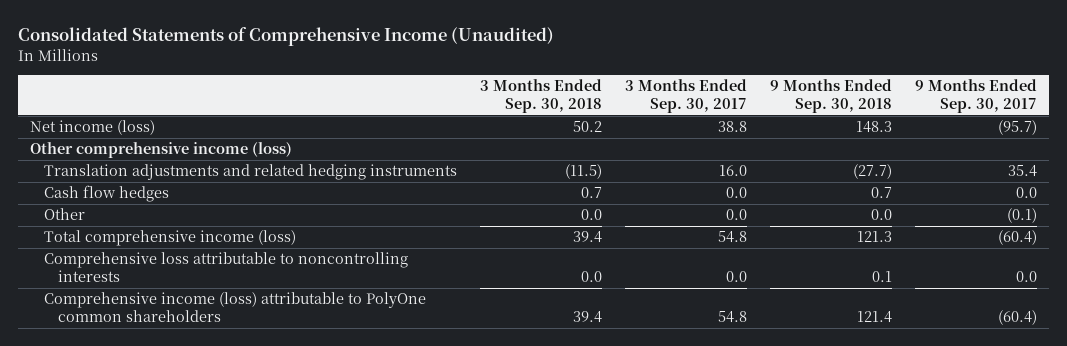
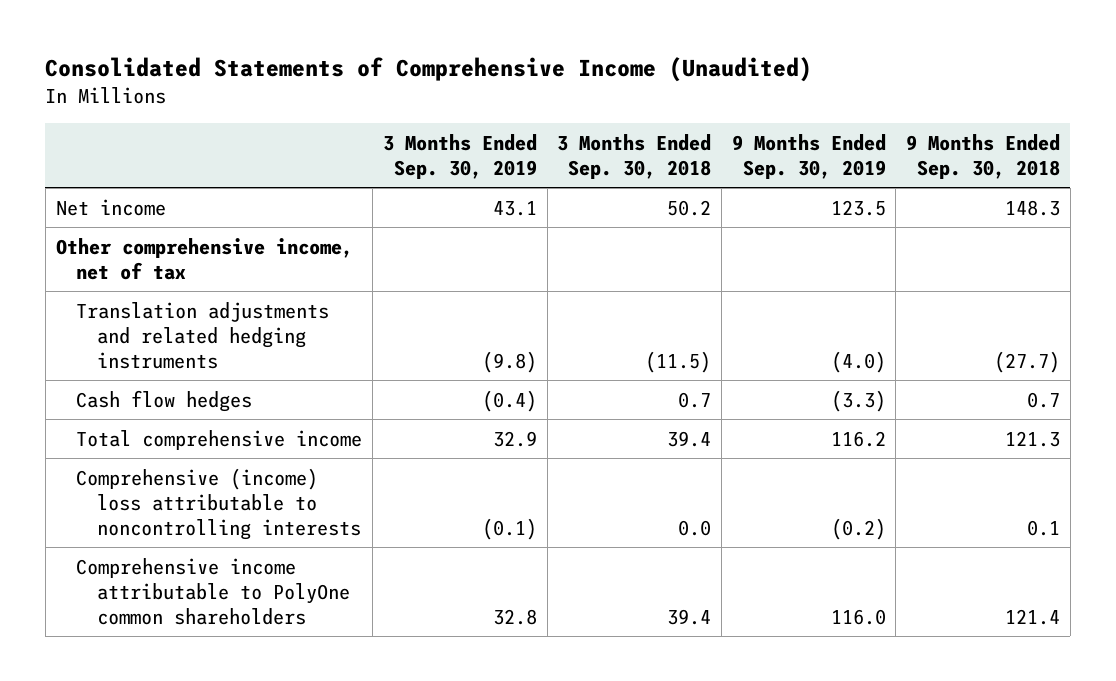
- | 3 Months Ended Sep. 30, 2018 | 3 Months Ended Sep. 30, 2017 | 9 Months Ended Sep. 30, 2018 | 9 Months Ended Sep. 30, 2017
+ | 3 Months Ended Sep. 30, 2019 | 3 Months Ended Sep. 30, 2018 | 9 Months Ended Sep. 30, 2019 | 9 Months Ended Sep. 30, 2018
- Net income (loss) | 50.2 | 38.8 | 148.3 | (95.7)
- Other comprehensive income (loss)
+ Net income | 43.1 | 50.2 | 123.5 | 148.3
+ Other comprehensive income, net of tax
- Other | 0.0 | 0.0 | 0.0 | (0.1)
- Total comprehensive income (loss) | 39.4 | 54.8 | 121.3 | (60.4)
- Comprehensive loss attributable to noncontrolling interests | 0.0 | 0.0 | 0.1 | 0.0
- Comprehensive income (loss) attributable to PolyOne common shareholders | 39.4 | 54.8 | 121.4 | (60.4)
+ Total comprehensive income | 32.9 | 39.4 | 116.2 | 121.3
+ Comprehensive (income) loss attributable to noncontrolling interests | (0.1) | 0.0 | (0.2) | 0.1
+ Comprehensive income attributable to PolyOne common shareholders | 32.8 | 39.4 | 116.0 | 121.4

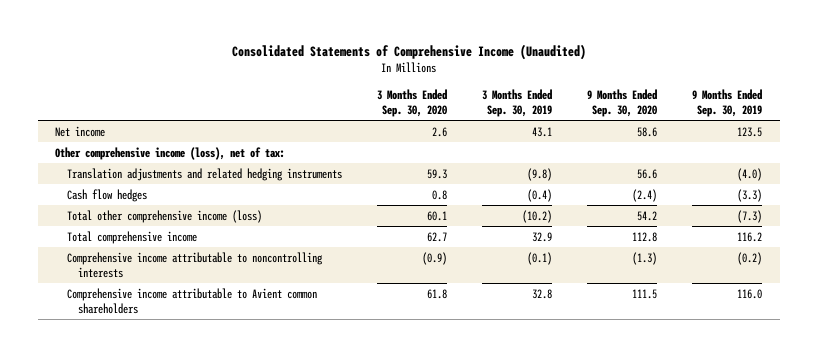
- | 3 Months Ended Sep. 30, 2019 | 3 Months Ended Sep. 30, 2018 | 9 Months Ended Sep. 30, 2019 | 9 Months Ended Sep. 30, 2018
+ | 3 Months Ended Sep. 30, 2020 | 3 Months Ended Sep. 30, 2019 | 9 Months Ended Sep. 30, 2020 | 9 Months Ended Sep. 30, 2019
- Other comprehensive income, net of tax
+ Other comprehensive income (loss), net of tax:
+ Total other comprehensive income (loss) | 60.1 | (10.2) | 54.2 | (7.3)
- Comprehensive (income) loss attributable to noncontrolling interests | (0.1) | 0.0 | (0.2) | 0.1
- Comprehensive income attributable to PolyOne common shareholders | 32.8 | 39.4 | 116.0 | 121.4
+ Comprehensive income attributable to noncontrolling interests | (0.9) | (0.1) | (1.3) | (0.2)
+ Comprehensive income attributable to Avient common shareholders | 61.8 | 32.8 | 111.5 | 116.0

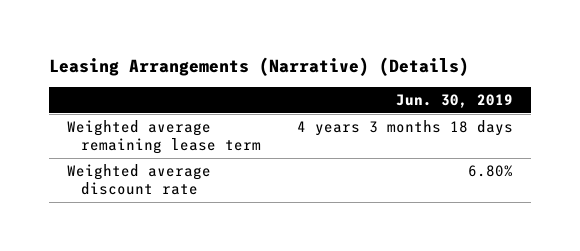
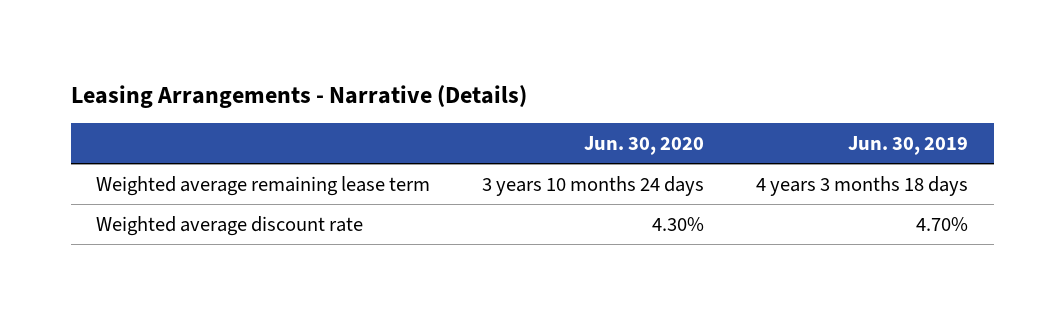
- Leasing Arrangements (Narrative) (Details)
+ Leasing Arrangements - Narrative (Details)
- | Jun. 30, 2019
+ | Jun. 30, 2020 | Jun. 30, 2019
- Weighted average discount rate | 6.80%
+ Weighted average discount rate | 4.30% | 4.70%

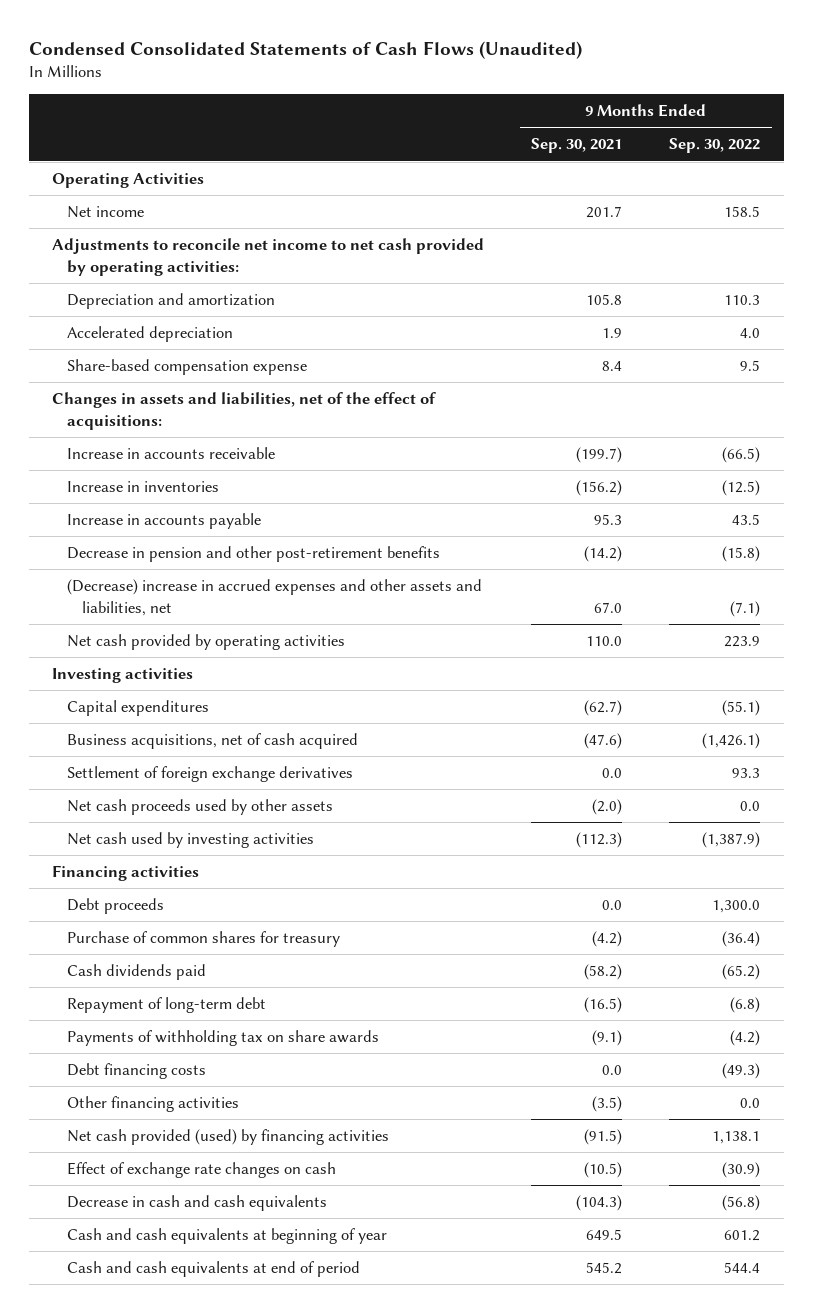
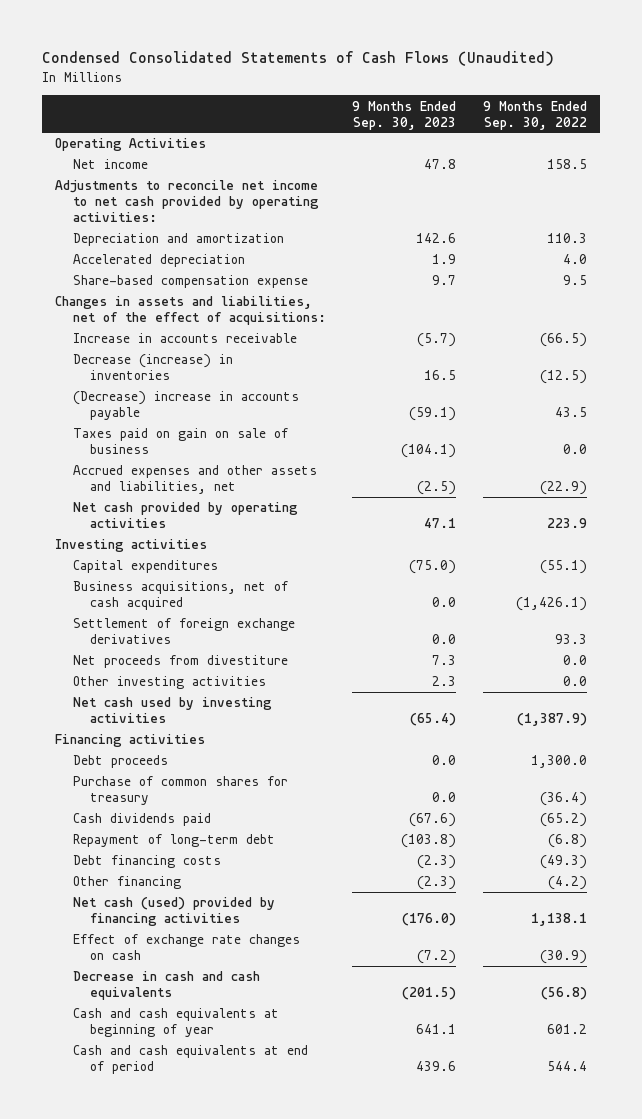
- | 9 Months Ended Sep. 30, 2021 | 9 Months Ended Sep. 30, 2022
+ | 9 Months Ended Sep. 30, 2023 | 9 Months Ended Sep. 30, 2022
- Increase in inventories | (156.2) | (12.5)
- Increase in accounts payable | 95.3 | 43.5
- Decrease in pension and other post-retirement benefits | (14.2) | (15.8)
- (Decrease) increase in accrued expenses and other assets and liabilities, net | 67.0 | (7.1)
+ Decrease (increase) in inventories | 16.5 | (12.5)
+ (Decrease) increase in accounts payable | (59.1) | 43.5
+ Taxes paid on gain on sale of business | (104.1) | 0.0
+ Accrued expenses and other assets and liabilities, net | (2.5) | (22.9)
- Net cash proceeds used by other assets | (2.0) | 0.0
+ Net proceeds from divestiture | 7.3 | 0.0
+ Other investing activities | 2.3 | 0.0
- Payments of withholding tax on share awards | (9.1) | (4.2)
- Other financing activities | (3.5) | 0.0
- Net cash provided (used) by financing activities | (91.5) | 1,138.1
+ Other financing | (2.3) | (4.2)
+ Net cash (used) provided by financing activities | (176.0) | 1,138.1

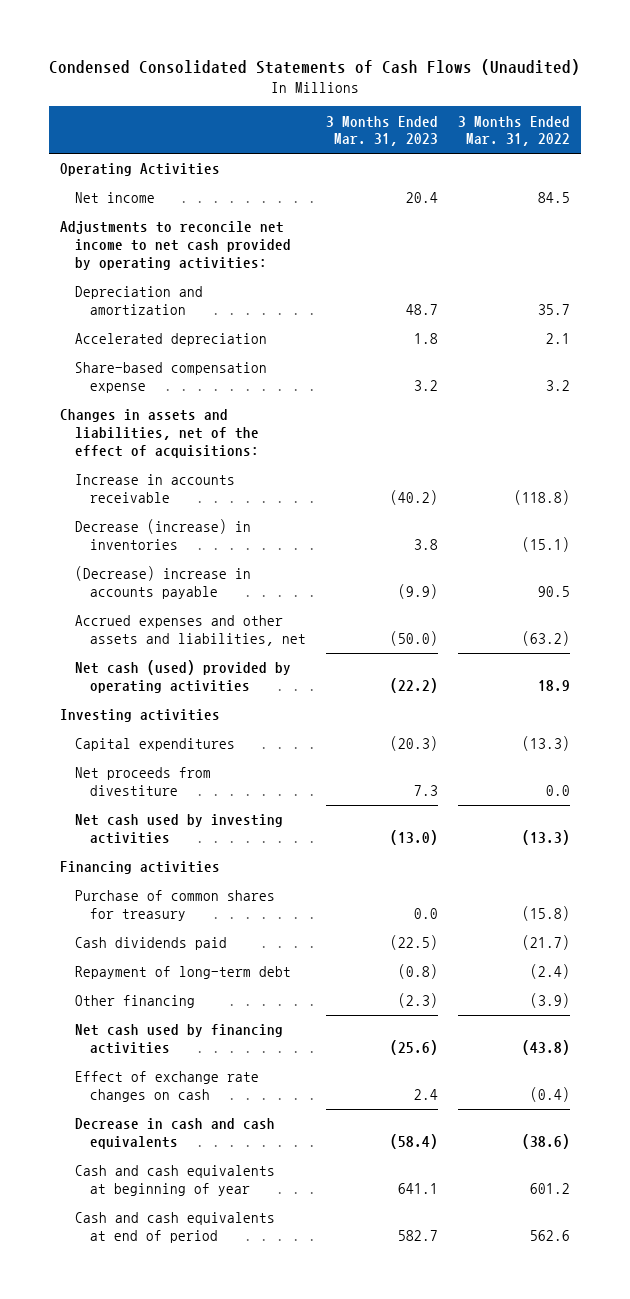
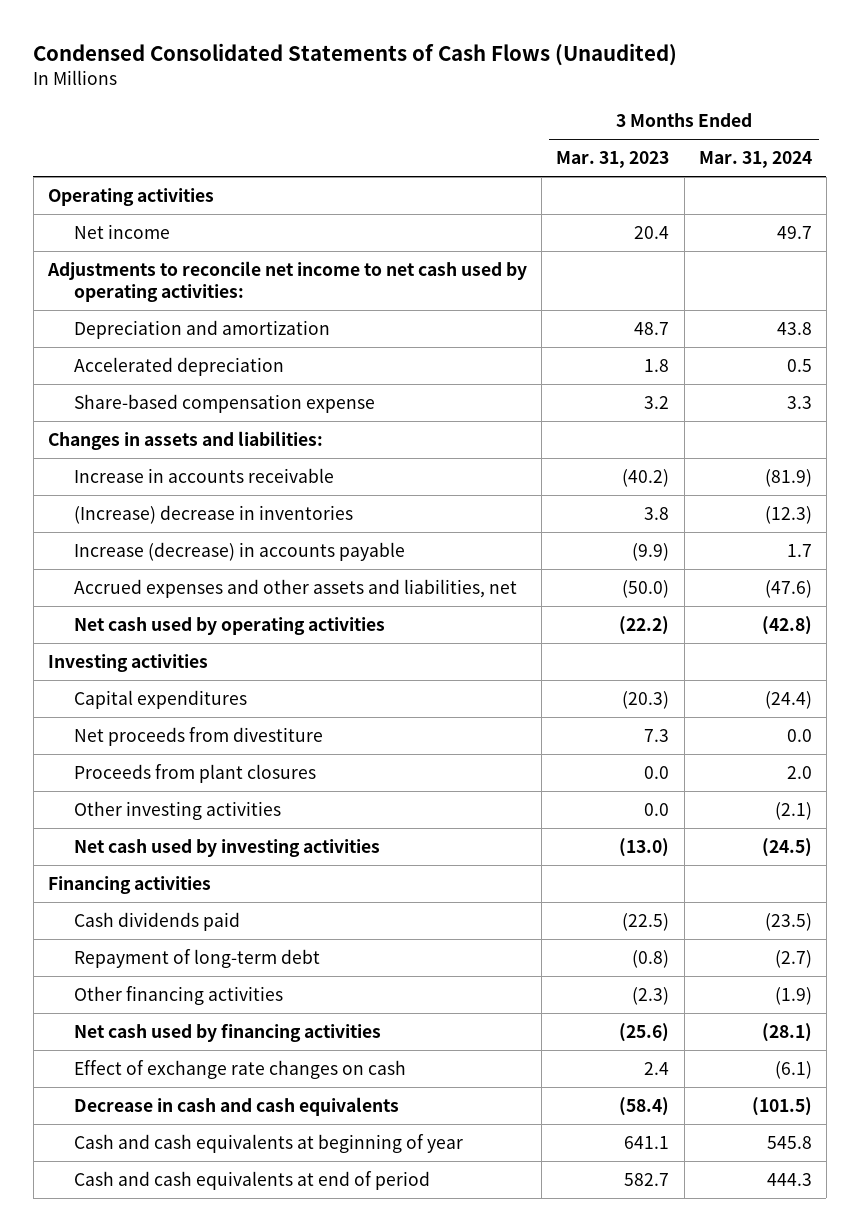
- | 3 Months Ended Mar. 31, 2023 | 3 Months Ended Mar. 31, 2022
+ | 3 Months Ended Mar. 31, 2023 | 3 Months Ended Mar. 31, 2024
- Operating Activities
+ Operating activities
- Adjustments to reconcile net income to net cash provided by operating activities:
+ Adjustments to reconcile net income to net cash used by operating activities:
- Changes in assets and liabilities, net of the effect of acquisitions:
+ Changes in assets and liabilities:
- Decrease (increase) in inventories | 3.8 | (15.1)
- (Decrease) increase in accounts payable | (9.9) | 90.5
+ (Increase) decrease in inventories | 3.8 | (12.3)
+ Increase (decrease) in accounts payable | (9.9) | 1.7
- Net cash (used) provided by operating activities | (22.2) | 18.9
+ Net cash used by operating activities | (22.2) | (42.8)
+ Proceeds from plant closures | 0.0 | 2.0
+ Other investing activities | 0.0 | (2.1)
- Purchase of common shares for treasury | 0.0 | (15.8)
- Other financing | (2.3) | (3.9)
+ Other financing activities | (2.3) | (1.9)

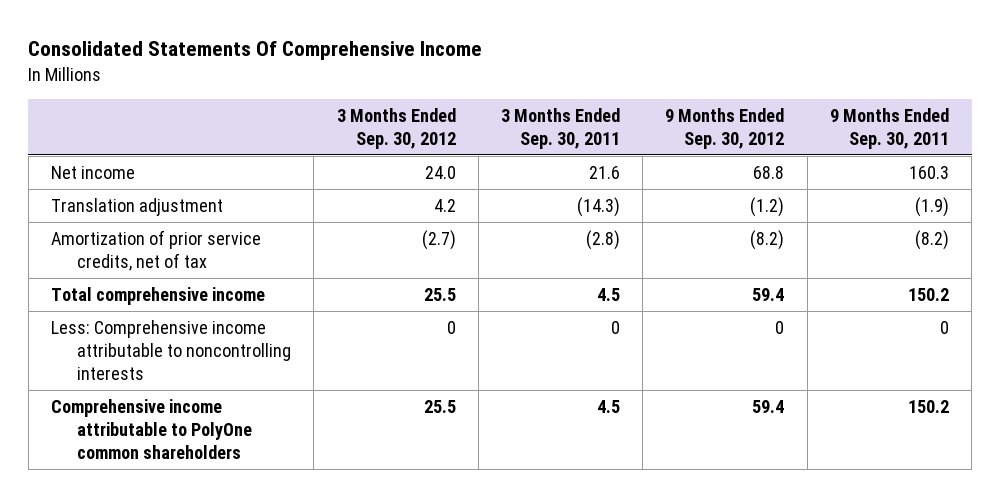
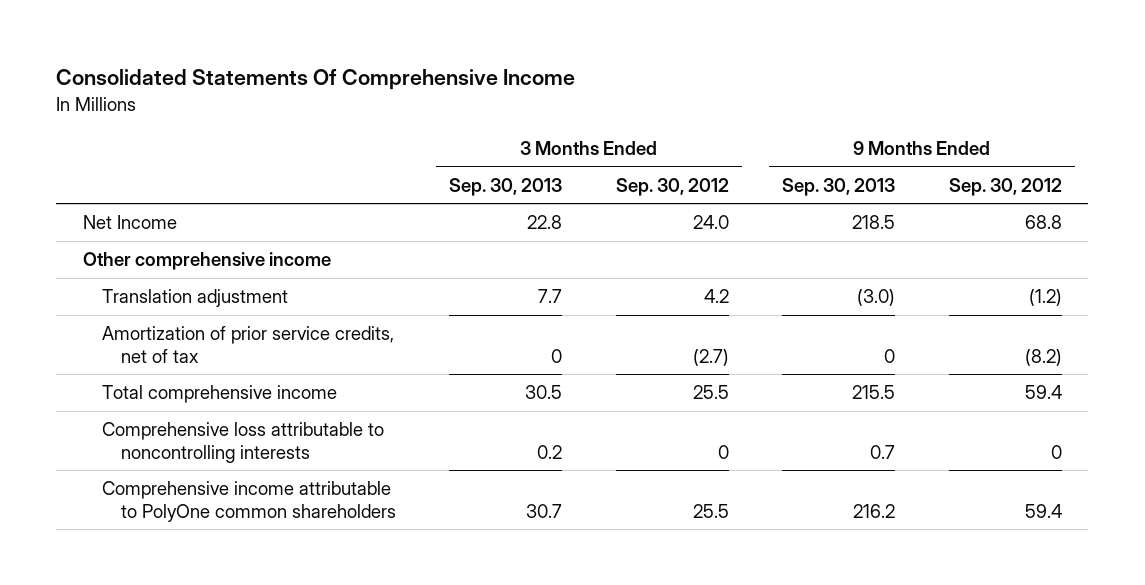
- | 3 Months Ended Sep. 30, 2012 | 3 Months Ended Sep. 30, 2011 | 9 Months Ended Sep. 30, 2012 | 9 Months Ended Sep. 30, 2011
+ | 3 Months Ended Sep. 30, 2013 | 3 Months Ended Sep. 30, 2012 | 9 Months Ended Sep. 30, 2013 | 9 Months Ended Sep. 30, 2012
- Net income | 24.0 | 21.6 | 68.8 | 160.3
+ Net Income | 22.8 | 24.0 | 218.5 | 68.8
+ Other comprehensive income
- Less: Comprehensive income attributable to noncontrolling interests | 0 | 0 | 0 | 0
+ Comprehensive loss attributable to noncontrolling interests | 0.2 | 0 | 0.7 | 0

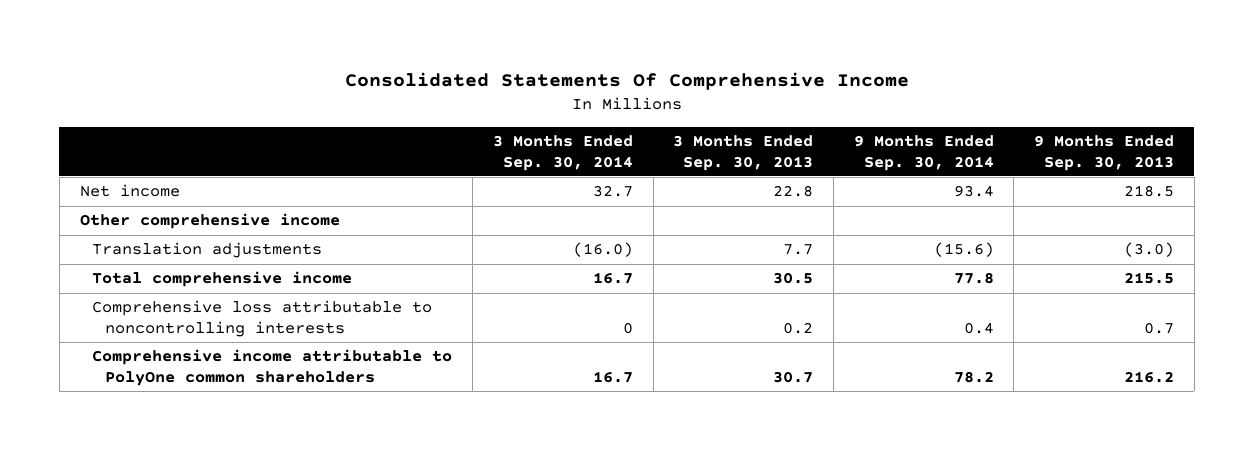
- | 3 Months Ended Sep. 30, 2013 | 3 Months Ended Sep. 30, 2012 | 9 Months Ended Sep. 30, 2013 | 9 Months Ended Sep. 30, 2012
+ | 3 Months Ended Sep. 30, 2014 | 3 Months Ended Sep. 30, 2013 | 9 Months Ended Sep. 30, 2014 | 9 Months Ended Sep. 30, 2013
- Net Income | 22.8 | 24.0 | 218.5 | 68.8
+ Net income | 32.7 | 22.8 | 93.4 | 218.5
- Translation adjustment | 7.7 | 4.2 | (3.0) | (1.2)
- Amortization of prior service credits, net of tax | 0 | (2.7) | 0 | (8.2)
+ Translation adjustments | (16.0) | 7.7 | (15.6) | (3.0)

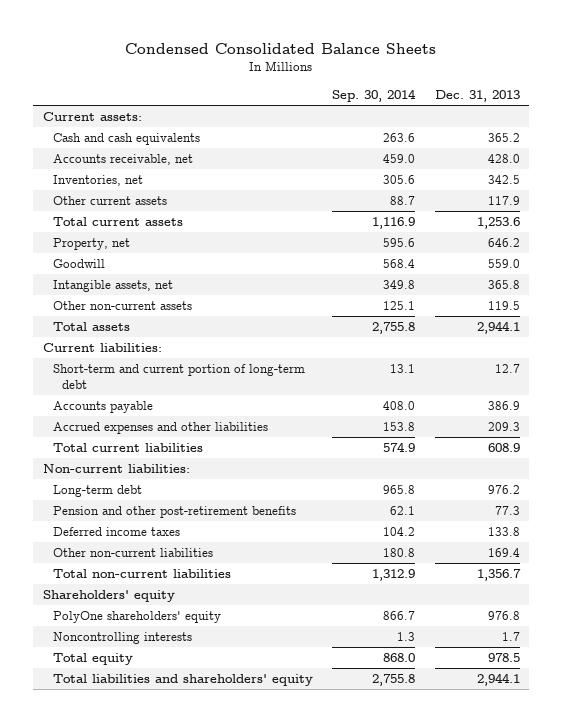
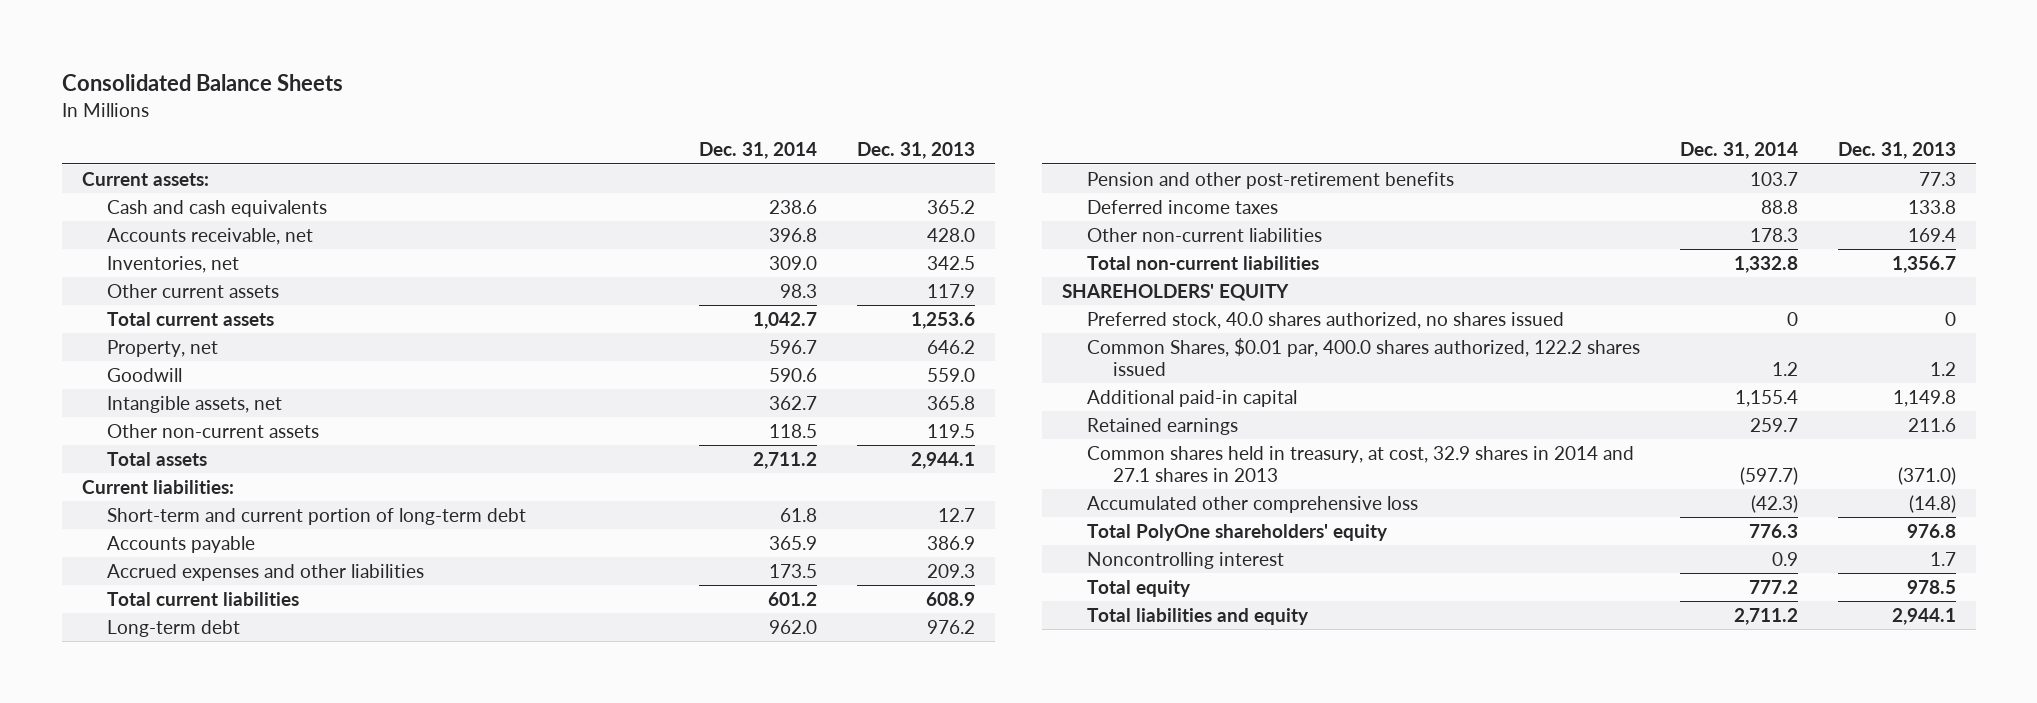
- Condensed Consolidated Balance Sheets
+ Consolidated Balance Sheets
- | Sep. 30, 2014 | Dec. 31, 2013
+ | Dec. 31, 2014 | Dec. 31, 2013
- Non-current liabilities:
- Shareholders' equity
- PolyOne shareholders' equity | 866.7 | 976.8
- Noncontrolling interests | 1.3 | 1.7
+ SHAREHOLDERS' EQUITY
+ Preferred stock, 40.0 shares authorized, no shares issued | 0 | 0
+ Common Shares, $0.01 par, 400.0 shares authorized, 122.2 shares issued | 1.2 | 1.2
+ Additional paid-in capital | 1,155.4 | 1,149.8
+ Retained earnings | 259.7 | 211.6
+ Common shares held in treasury, at cost, 32.9 shares in 2014 and 27.1 shares in 2013 | (597.7) | (371.0)
+ Accumulated other comprehensive loss | (42.3) | (14.8)
+ Total PolyOne shareholders' equity | 776.3 | 976.8
+ Noncontrolling interest | 0.9 | 1.7
- Total liabilities and shareholders' equity | 2,755.8 | 2,944.1
+ Total liabilities and equity | 2,711.2 | 2,944.1

